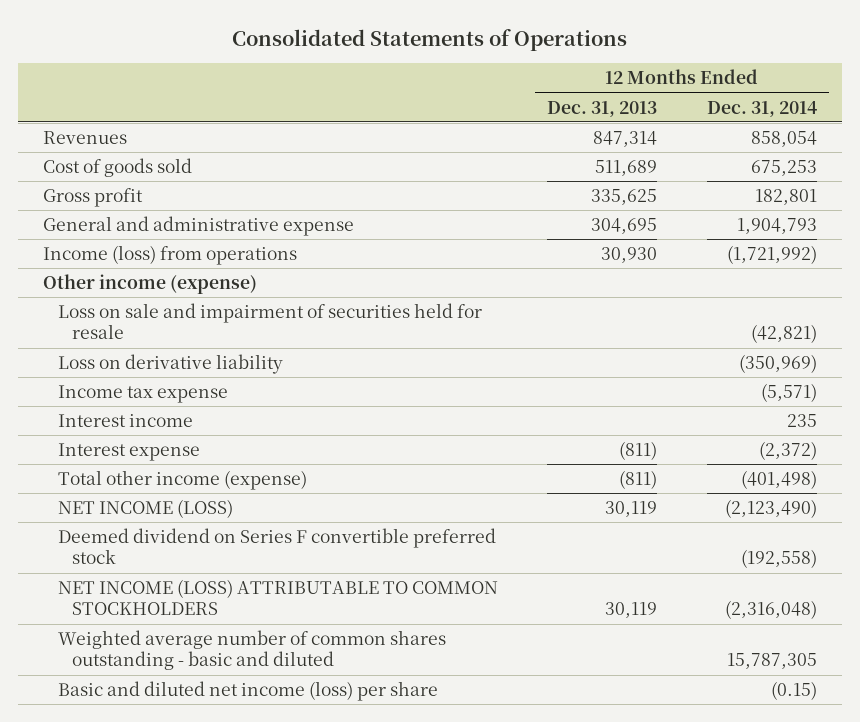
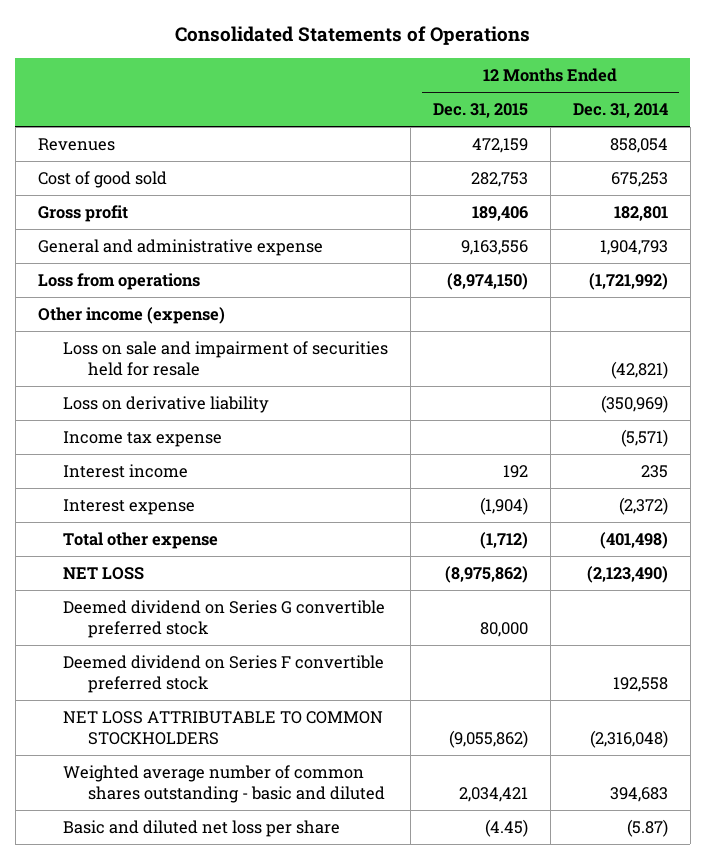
- | 12 Months Ended Dec. 31, 2013 | 12 Months Ended Dec. 31, 2014
+ | 12 Months Ended Dec. 31, 2015 | 12 Months Ended Dec. 31, 2014
- Cost of goods sold | 511,689 | 675,253
+ Cost of good sold | 282,753 | 675,253
- Income (loss) from operations | 30,930 | (1,721,992)
+ Loss from operations | (8,974,150) | (1,721,992)
- Total other income (expense) | (811) | (401,498)
- NET INCOME (LOSS) | 30,119 | (2,123,490)
- Deemed dividend on Series F convertible preferred stock | | (192,558)
- NET INCOME (LOSS) ATTRIBUTABLE TO COMMON STOCKHOLDERS | 30,119 | (2,316,048)
- Weighted average number of common shares outstanding - basic and diluted | | 15,787,305
- Basic and diluted net income (loss) per share | | (0.15)
+ Total other expense | (1,712) | (401,498)
+ NET LOSS | (8,975,862) | (2,123,490)
+ Deemed dividend on Series G convertible preferred stock | 80,000 |
+ Deemed dividend on Series F convertible preferred stock | | 192,558
+ NET LOSS ATTRIBUTABLE TO COMMON STOCKHOLDERS | (9,055,862) | (2,316,048)
+ Weighted average number of common shares outstanding - basic and diluted | 2,034,421 | 394,683
+ Basic and diluted net loss per share | (4.45) | (5.87)

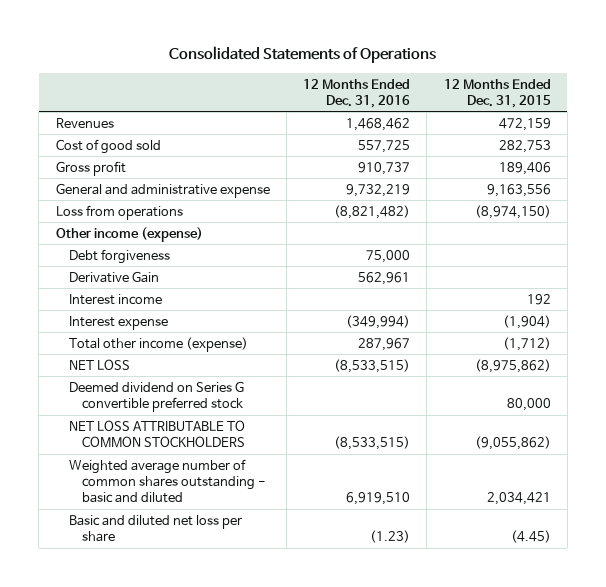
- | 12 Months Ended Dec. 31, 2015 | 12 Months Ended Dec. 31, 2014
+ | 12 Months Ended Dec. 31, 2016 | 12 Months Ended Dec. 31, 2015
- Loss on sale and impairment of securities held for resale | | (42,821)
- Loss on derivative liability | | (350,969)
- Income tax expense | | (5,571)
+ Debt forgiveness | 75,000 |
+ Derivative Gain | 562,961 |
- Total other expense | (1,712) | (401,498)
+ Total other income (expense) | 287,967 | (1,712)
- Deemed dividend on Series F convertible preferred stock | | 192,558

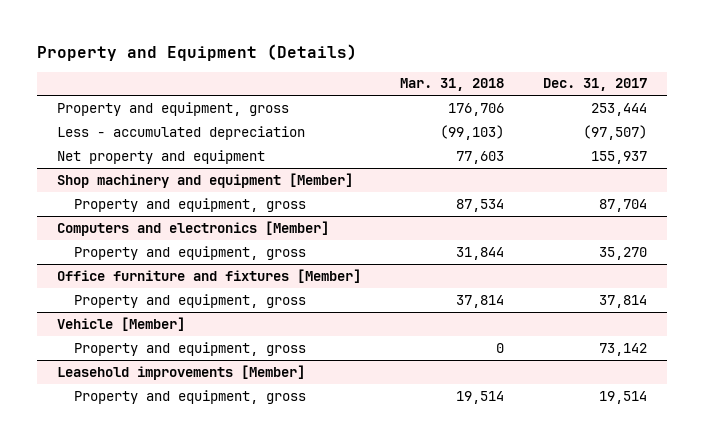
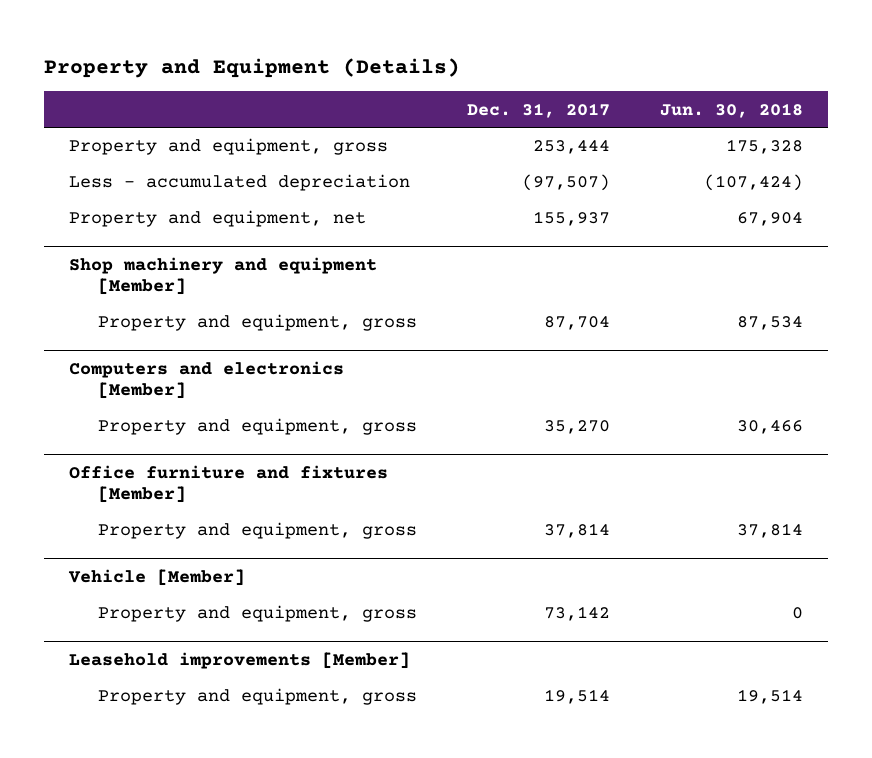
- | Mar. 31, 2018 | Dec. 31, 2017
+ | Dec. 31, 2017 | Jun. 30, 2018
- Net property and equipment | 77,603 | 155,937
+ Property and equipment, net | 155,937 | 67,904

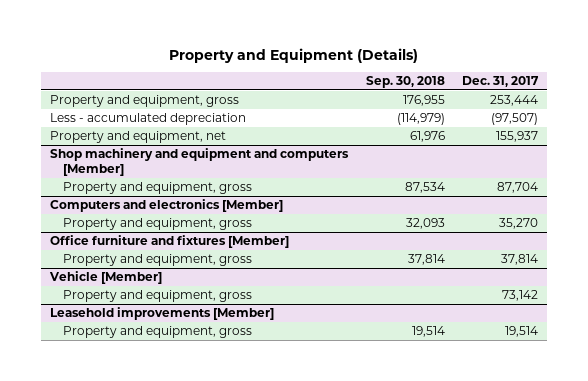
- | Dec. 31, 2017 | Jun. 30, 2018
+ | Sep. 30, 2018 | Dec. 31, 2017
- Shop machinery and equipment [Member]
+ Shop machinery and equipment and computers [Member]

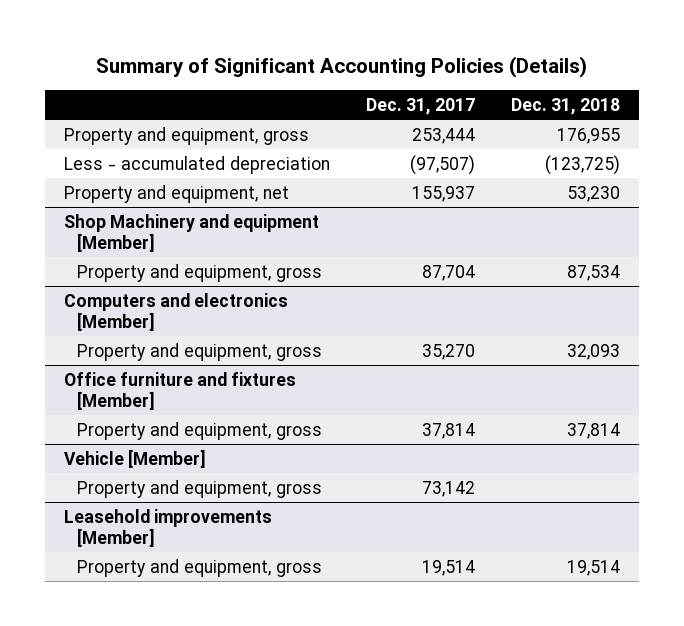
- Property and Equipment (Details)
+ Summary of Significant Accounting Policies (Details)
- | Sep. 30, 2018 | Dec. 31, 2017
+ | Dec. 31, 2017 | Dec. 31, 2018
- Shop machinery and equipment and computers [Member]
+ Shop Machinery and equipment [Member]

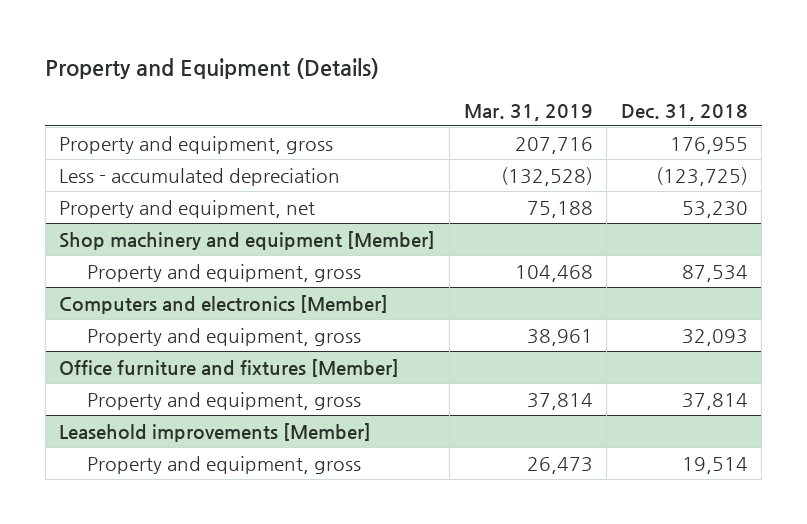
- Summary of Significant Accounting Policies (Details)
+ Property and Equipment (Details)
- | Dec. 31, 2017 | Dec. 31, 2018
+ | Mar. 31, 2019 | Dec. 31, 2018
- Shop Machinery and equipment [Member]
+ Shop machinery and equipment [Member]
- Vehicle [Member]
- Property and equipment, gross | 73,142 |

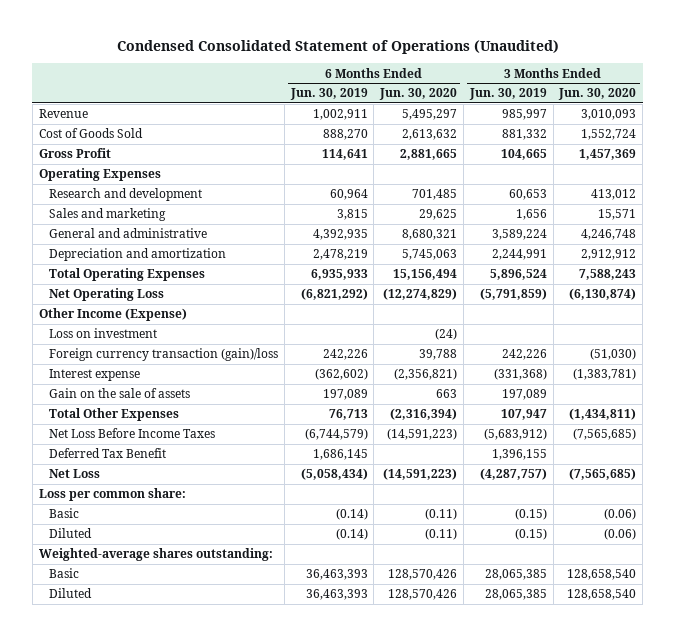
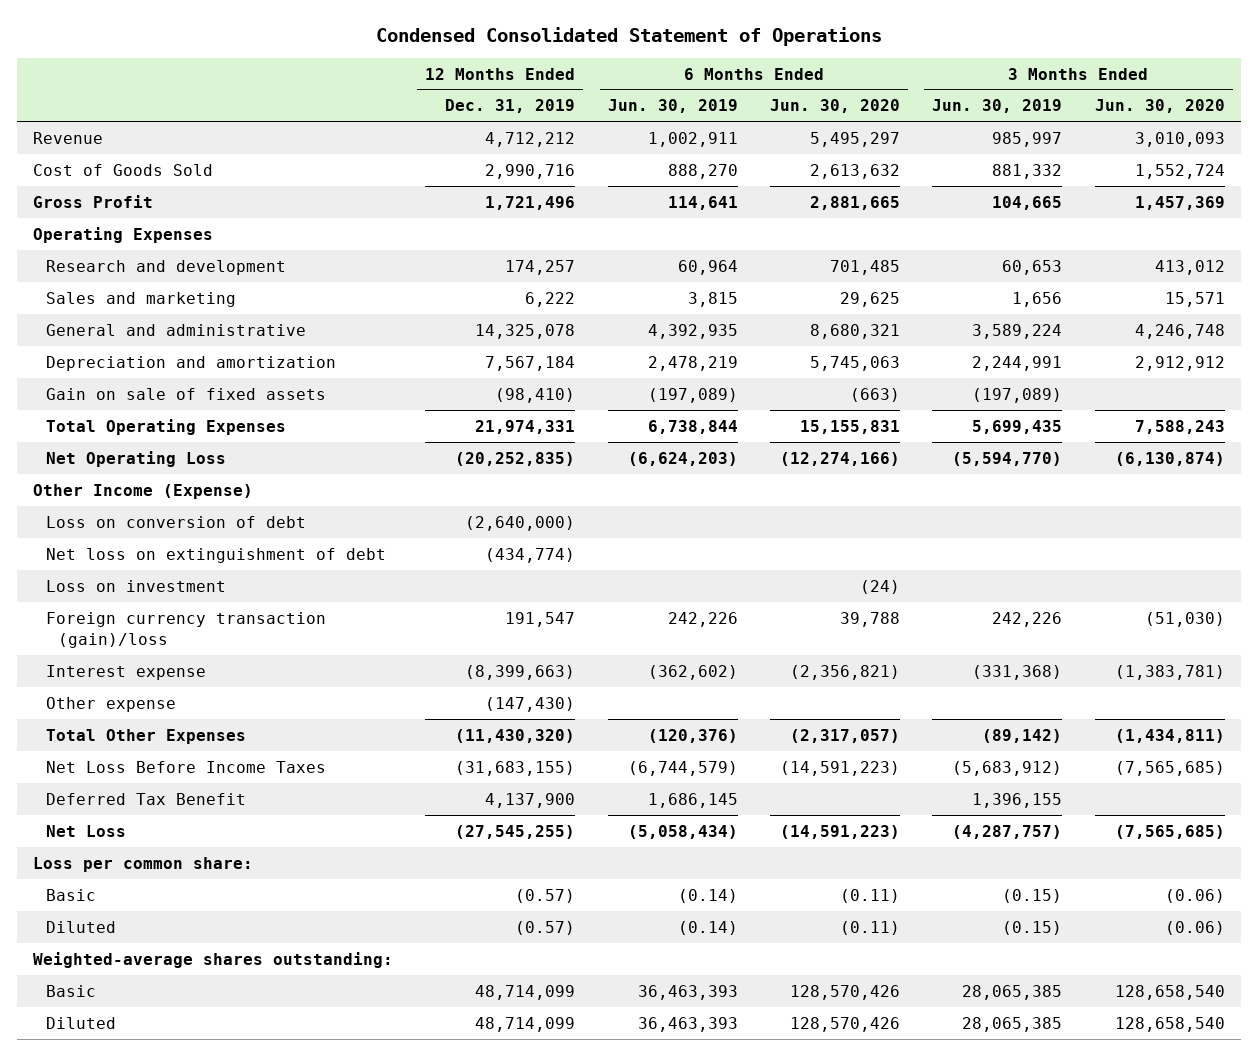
- Condensed Consolidated Statement of Operations (Unaudited)
+ Condensed Consolidated Statement of Operations
- | 6 Months Ended Jun. 30, 2019 | 6 Months Ended Jun. 30, 2020 | 3 Months Ended Jun. 30, 2019 | 3 Months Ended Jun. 30, 2020
+ | 12 Months Ended Dec. 31, 2019 | 6 Months Ended Jun. 30, 2019 | 6 Months Ended Jun. 30, 2020 | 3 Months Ended Jun. 30, 2019 | 3 Months Ended Jun. 30, 2020
- Total Operating Expenses | 6,935,933 | 15,156,494 | 5,896,524 | 7,588,243
- Net Operating Loss | (6,821,292) | (12,274,829) | (5,791,859) | (6,130,874)
+ Gain on sale of fixed assets | (98,410) | (197,089) | (663) | (197,089) |
+ Total Operating Expenses | 21,974,331 | 6,738,844 | 15,155,831 | 5,699,435 | 7,588,243
+ Net Operating Loss | (20,252,835) | (6,624,203) | (12,274,166) | (5,594,770) | (6,130,874)
+ Loss on conversion of debt | (2,640,000) | | | |
+ Net loss on extinguishment of debt | (434,774) | | | |
- Gain on the sale of assets | 197,089 | 663 | 197,089 |
- Total Other Expenses | 76,713 | (2,316,394) | 107,947 | (1,434,811)
+ Other expense | (147,430) | | | |
+ Total Other Expenses | (11,430,320) | (120,376) | (2,317,057) | (89,142) | (1,434,811)

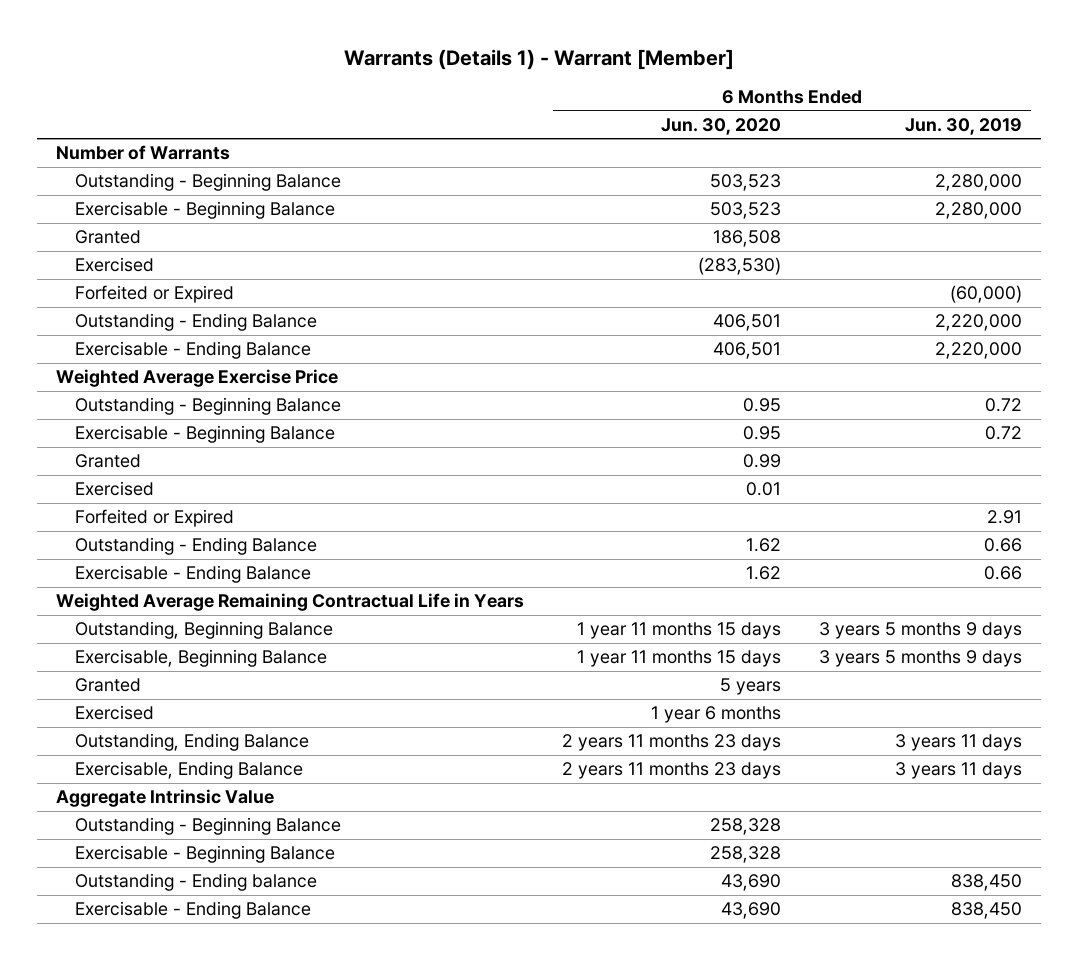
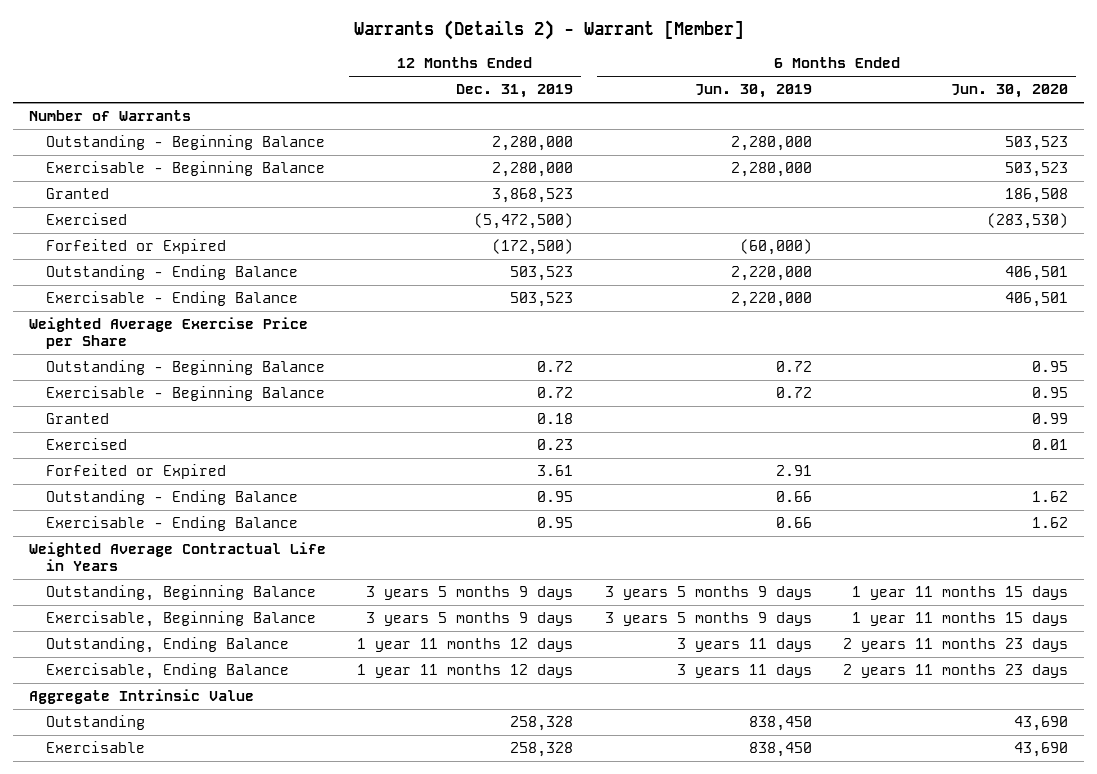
- Warrants (Details 1) - Warrant [Member]
+ Warrants (Details 2) - Warrant [Member]
- | 6 Months Ended Jun. 30, 2020 | 6 Months Ended Jun. 30, 2019
+ | 12 Months Ended Dec. 31, 2019 | 6 Months Ended Jun. 30, 2019 | 6 Months Ended Jun. 30, 2020
- Weighted Average Exercise Price
+ Weighted Average Exercise Price per Share
- Weighted Average Remaining Contractual Life in Years
+ Weighted Average Contractual Life in Years
- Granted | 5 years |
- Exercised | 1 year 6 months |
- Outstanding - Beginning Balance | 258,328 |
- Exercisable - Beginning Balance | 258,328 |
- Outstanding - Ending balance | 43,690 | 838,450
- Exercisable - Ending Balance | 43,690 | 838,450
+ Outstanding | 258,328 | 838,450 | 43,690
+ Exercisable | 258,328 | 838,450 | 43,690

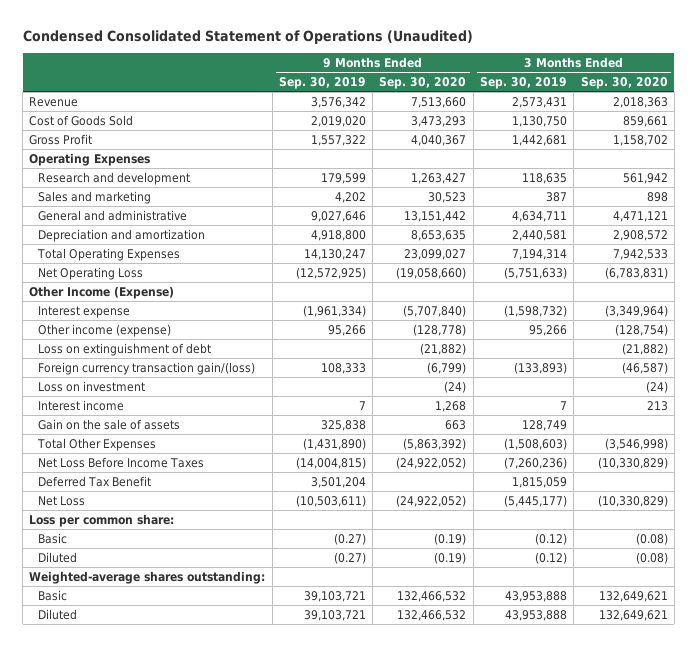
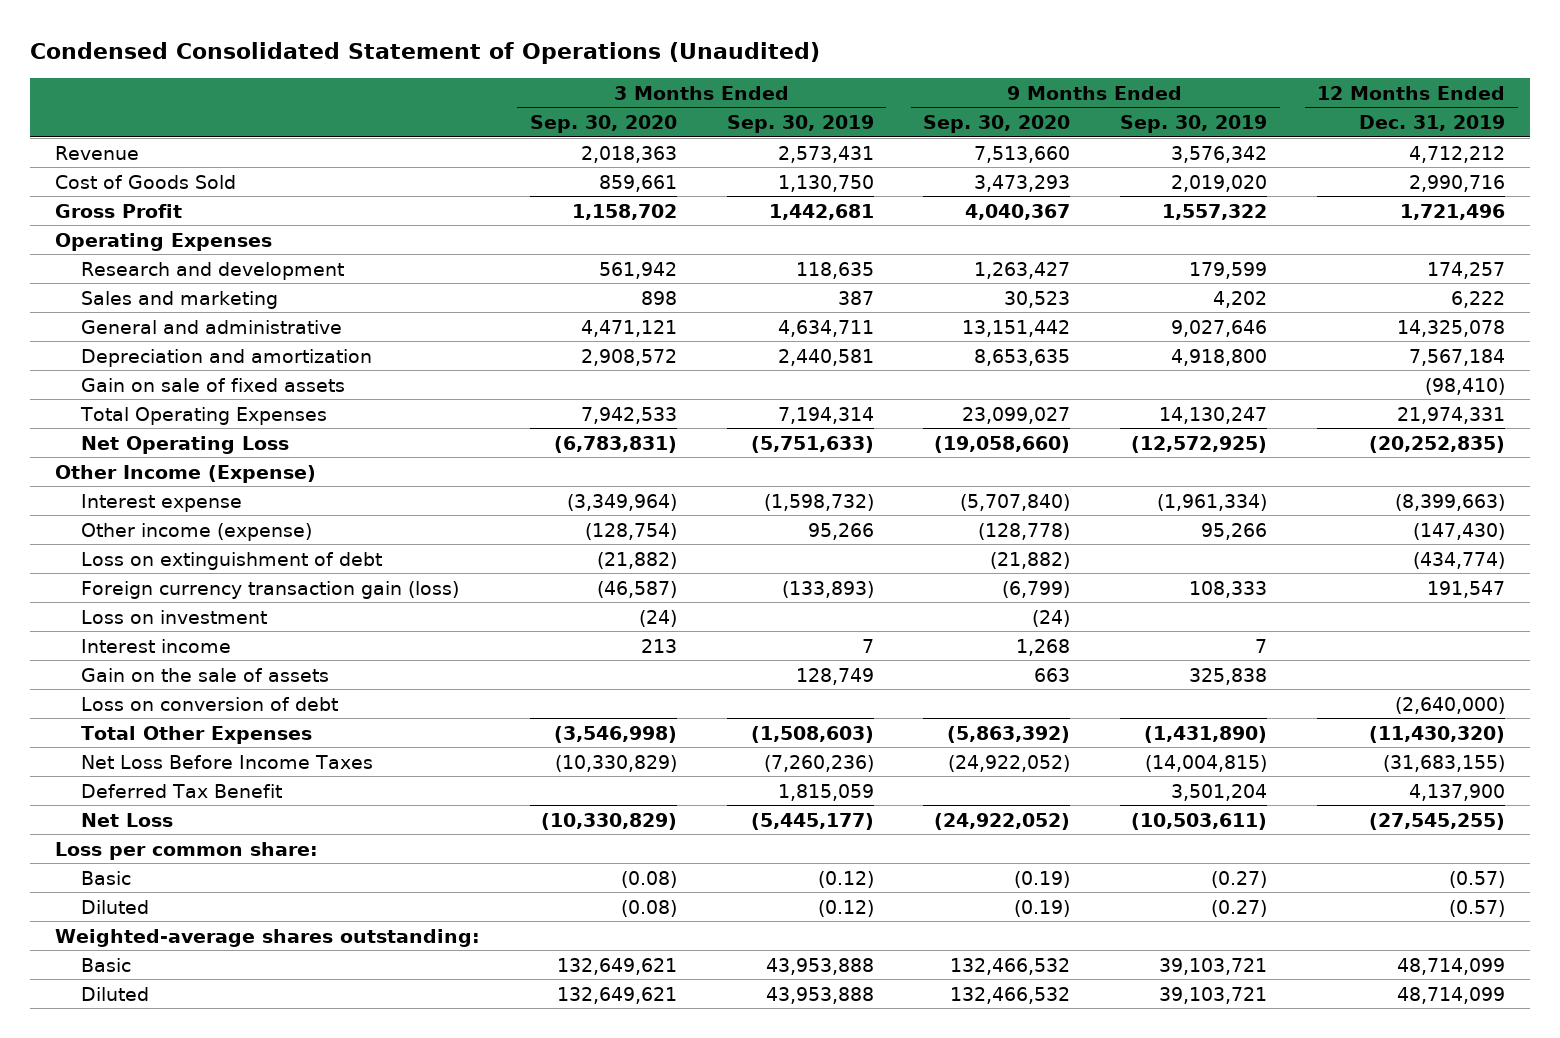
- | 9 Months Ended Sep. 30, 2019 | 9 Months Ended Sep. 30, 2020 | 3 Months Ended Sep. 30, 2019 | 3 Months Ended Sep. 30, 2020
+ | 3 Months Ended Sep. 30, 2020 | 3 Months Ended Sep. 30, 2019 | 9 Months Ended Sep. 30, 2020 | 9 Months Ended Sep. 30, 2019 | 12 Months Ended Dec. 31, 2019
+ Gain on sale of fixed assets | | | | | (98,410)
- Foreign currency transaction gain/(loss) | 108,333 | (6,799) | (133,893) | (46,587)
+ Foreign currency transaction gain (loss) | (46,587) | (133,893) | (6,799) | 108,333 | 191,547
+ Loss on conversion of debt | | | | | (2,640,000)

